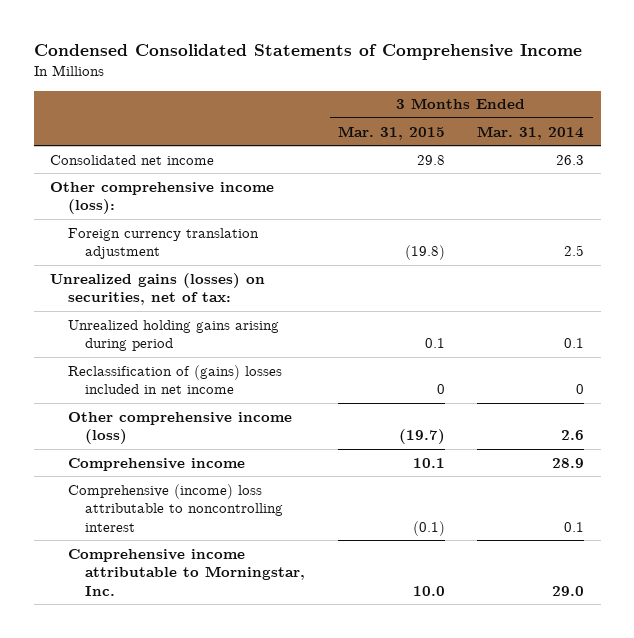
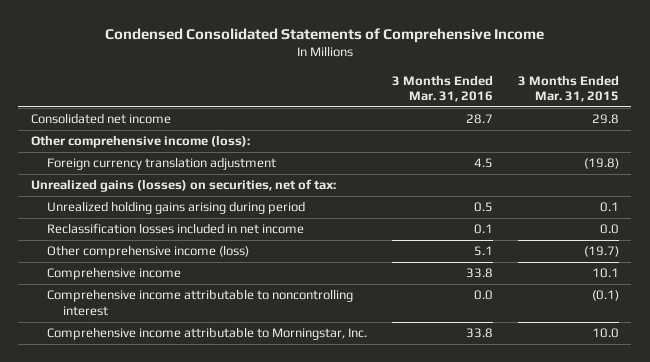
- | 3 Months Ended Mar. 31, 2015 | 3 Months Ended Mar. 31, 2014
+ | 3 Months Ended Mar. 31, 2016 | 3 Months Ended Mar. 31, 2015
- Reclassification of (gains) losses included in net income | 0 | 0
+ Reclassification losses included in net income | 0.1 | 0.0
- Comprehensive (income) loss attributable to noncontrolling interest | (0.1) | 0.1
+ Comprehensive income attributable to noncontrolling interest | 0.0 | (0.1)

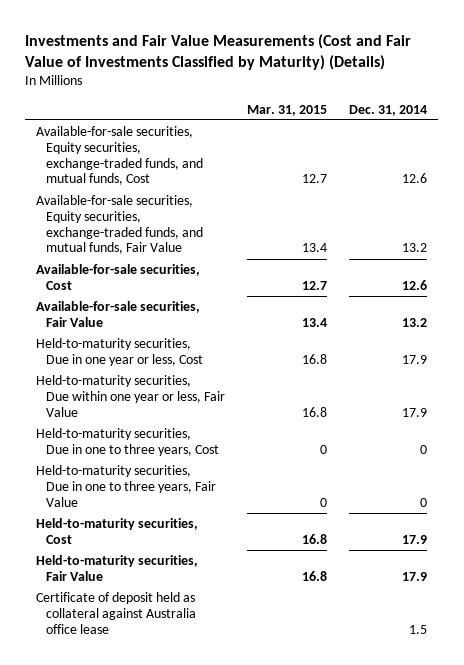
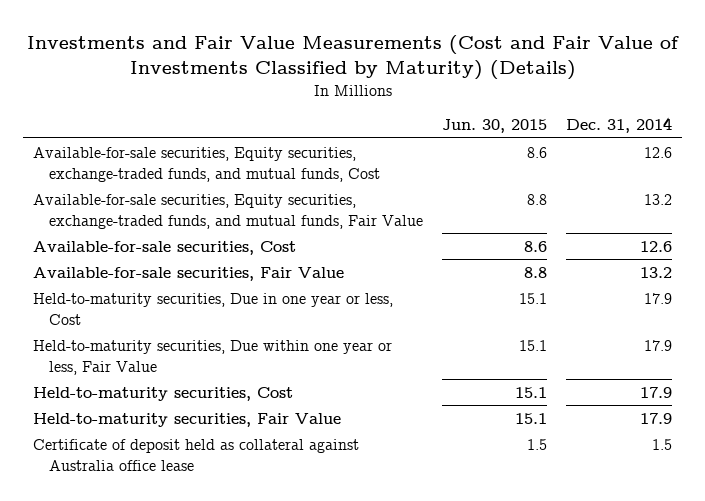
- | Mar. 31, 2015 | Dec. 31, 2014
+ | Jun. 30, 2015 | Dec. 31, 2014
- Held-to-maturity securities, Due in one to three years, Cost | 0 | 0
- Held-to-maturity securities, Due in one to three years, Fair Value | 0 | 0

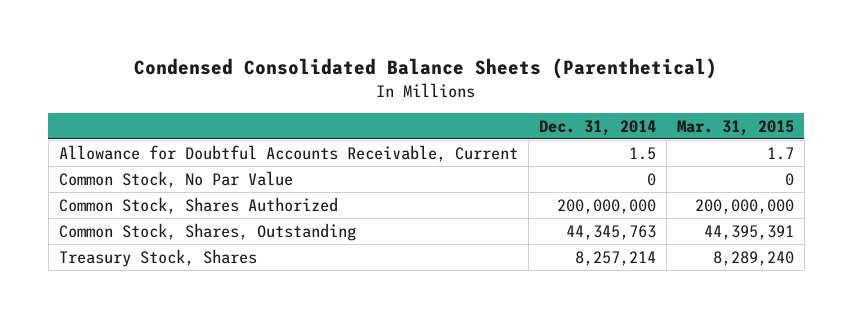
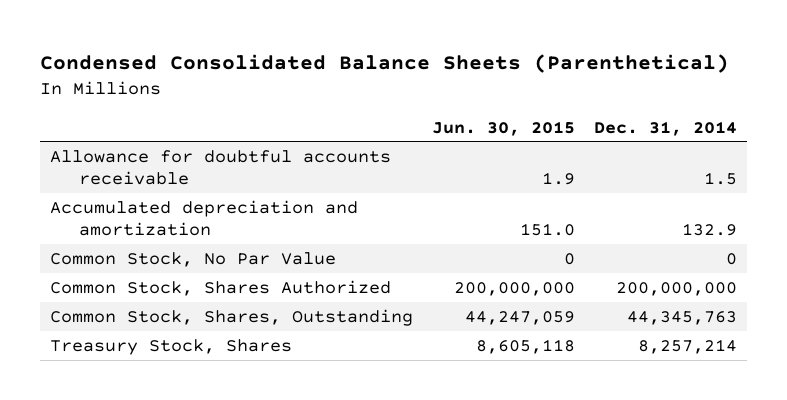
- | Dec. 31, 2014 | Mar. 31, 2015
+ | Jun. 30, 2015 | Dec. 31, 2014
- Allowance for Doubtful Accounts Receivable, Current | 1.5 | 1.7
+ Allowance for doubtful accounts receivable | 1.9 | 1.5
+ Accumulated depreciation and amortization | 151.0 | 132.9

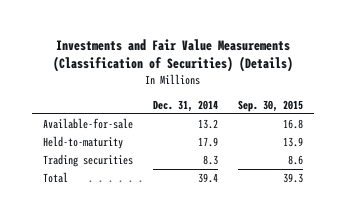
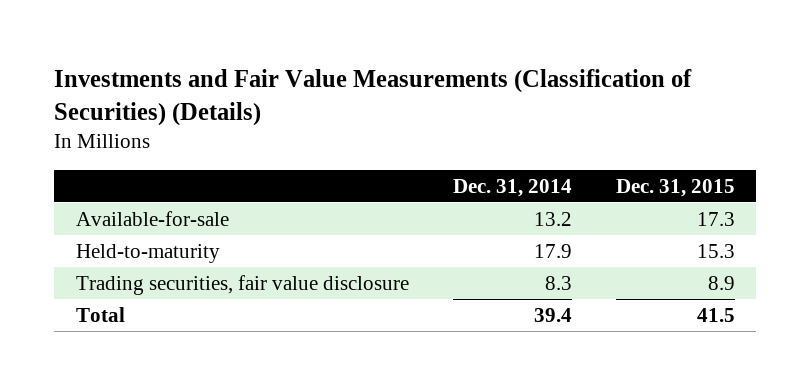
- | Dec. 31, 2014 | Sep. 30, 2015
+ | Dec. 31, 2014 | Dec. 31, 2015
- Trading securities | 8.3 | 8.6
+ Trading securities, fair value disclosure | 8.3 | 8.9

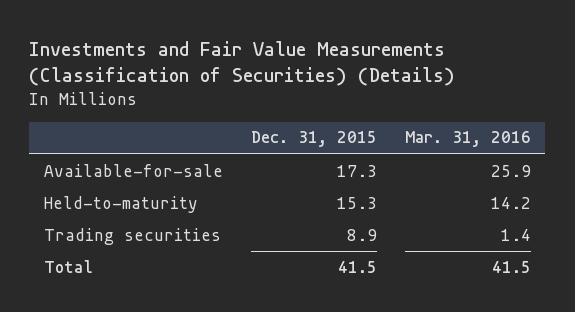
- | Dec. 31, 2014 | Dec. 31, 2015
+ | Dec. 31, 2015 | Mar. 31, 2016
- Trading securities, fair value disclosure | 8.3 | 8.9
+ Trading securities | 8.9 | 1.4

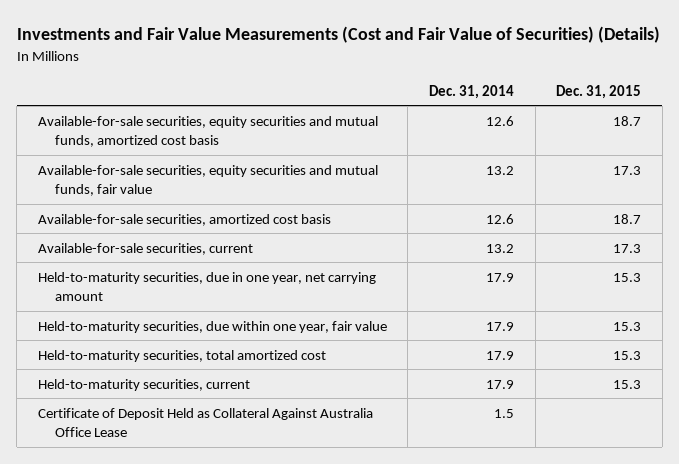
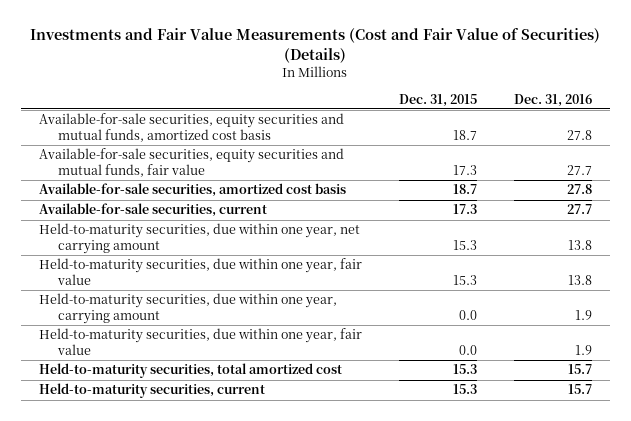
- | Dec. 31, 2014 | Dec. 31, 2015
+ | Dec. 31, 2015 | Dec. 31, 2016
- Held-to-maturity securities, due in one year, net carrying amount | 17.9 | 15.3
+ Held-to-maturity securities, due within one year, net carrying amount | 15.3 | 13.8
+ Held-to-maturity securities, due within one year, carrying amount | 0.0 | 1.9
+ Held-to-maturity securities, due within one year, fair value | 0.0 | 1.9
- Certificate of Deposit Held as Collateral Against Australia Office Lease | 1.5 |

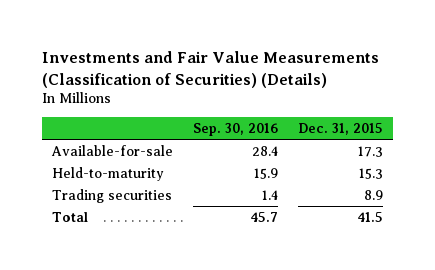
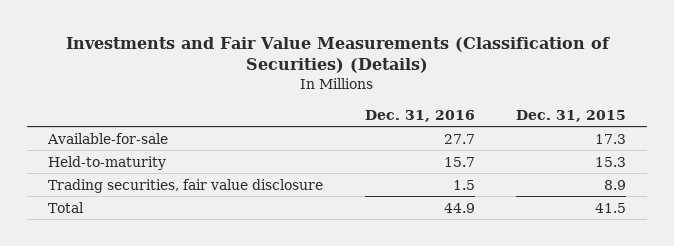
- | Sep. 30, 2016 | Dec. 31, 2015
+ | Dec. 31, 2016 | Dec. 31, 2015
- Trading securities | 1.4 | 8.9
+ Trading securities, fair value disclosure | 1.5 | 8.9

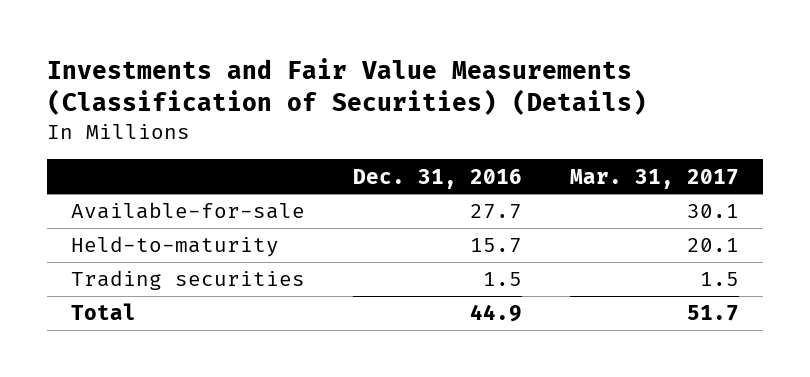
- | Dec. 31, 2016 | Dec. 31, 2015
+ | Dec. 31, 2016 | Mar. 31, 2017
- Trading securities, fair value disclosure | 1.5 | 8.9
+ Trading securities | 1.5 | 1.5

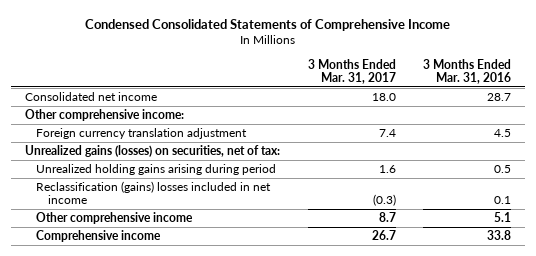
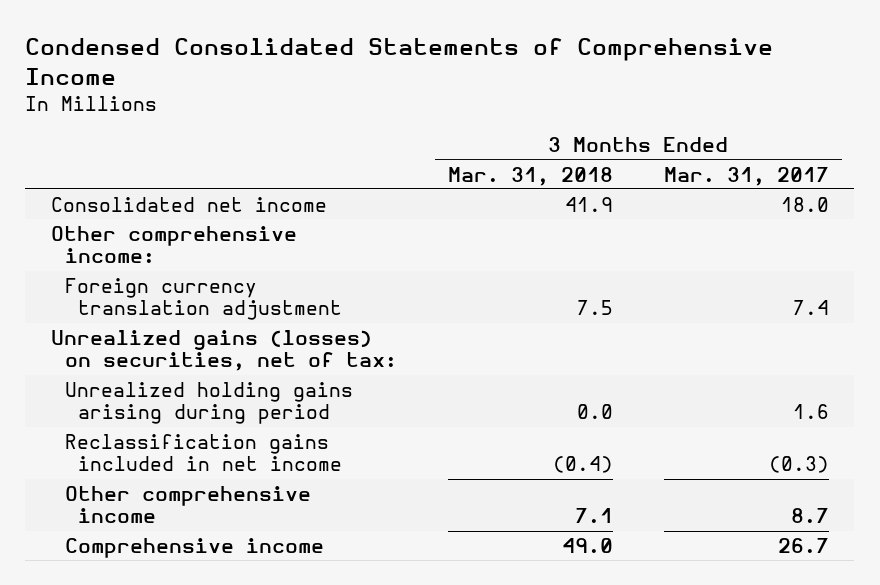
- | 3 Months Ended Mar. 31, 2017 | 3 Months Ended Mar. 31, 2016
+ | 3 Months Ended Mar. 31, 2018 | 3 Months Ended Mar. 31, 2017
- Reclassification (gains) losses included in net income | (0.3) | 0.1
+ Reclassification gains included in net income | (0.4) | (0.3)

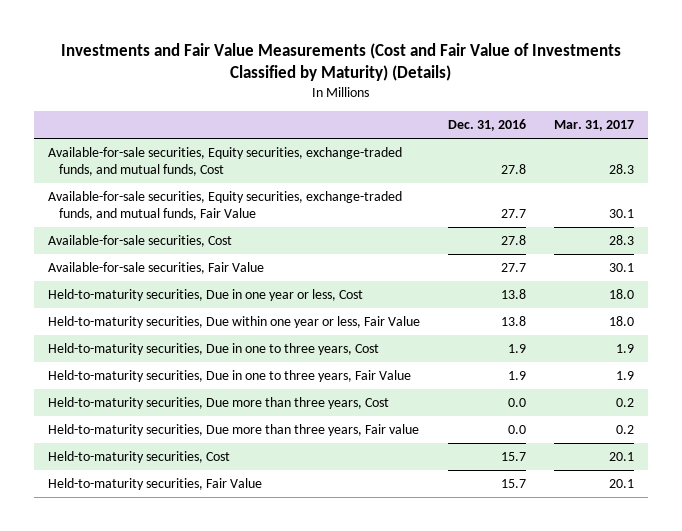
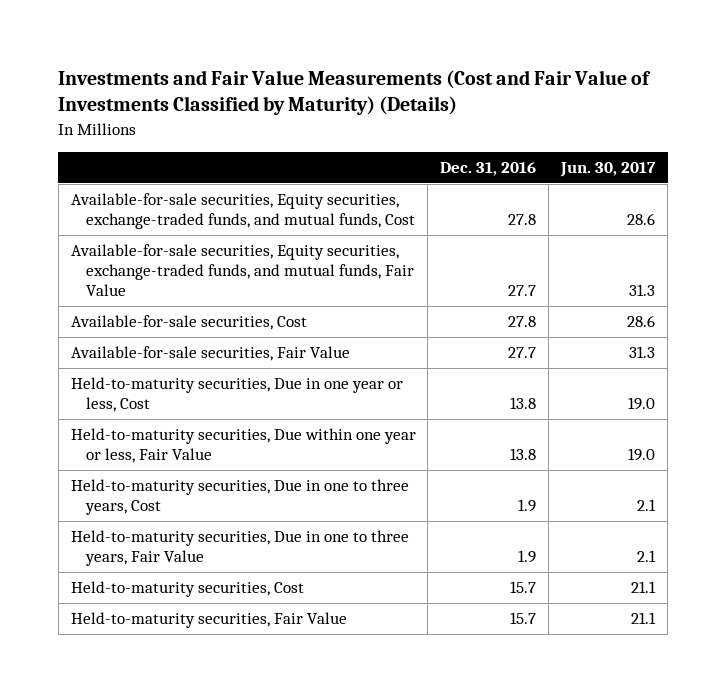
- | Dec. 31, 2016 | Mar. 31, 2017
+ | Dec. 31, 2016 | Jun. 30, 2017
- Held-to-maturity securities, Due more than three years, Cost | 0.0 | 0.2
- Held-to-maturity securities, Due more than three years, Fair value | 0.0 | 0.2

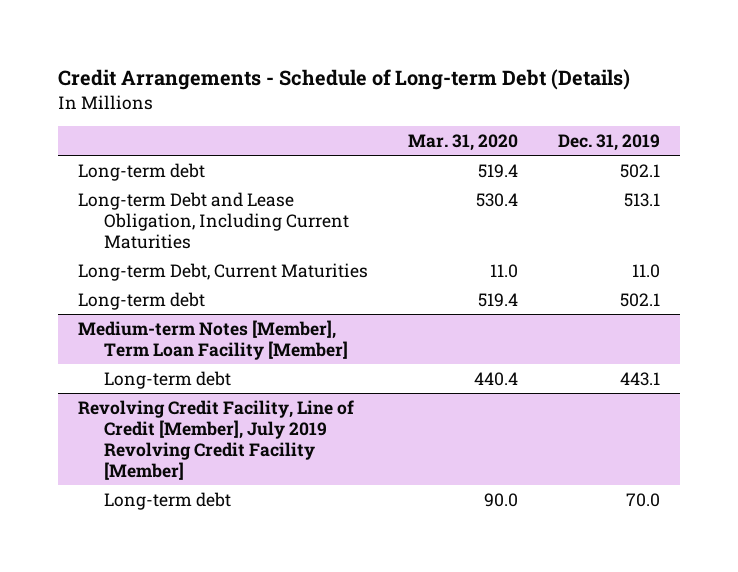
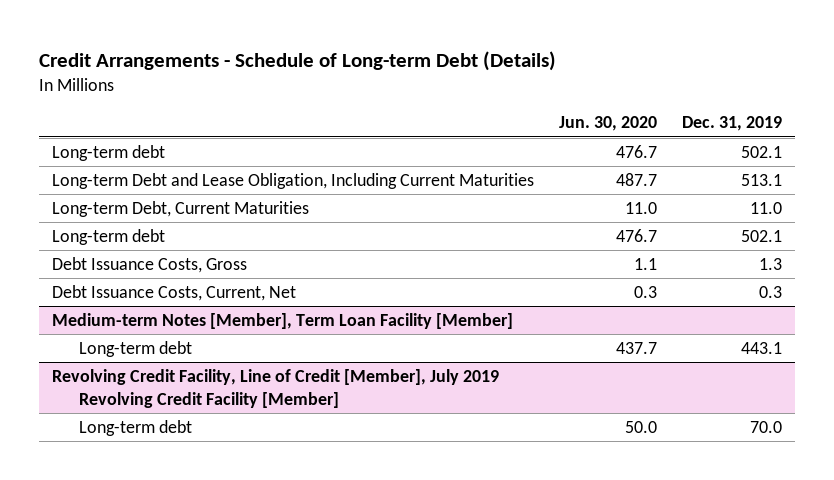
- | Mar. 31, 2020 | Dec. 31, 2019
+ | Jun. 30, 2020 | Dec. 31, 2019
+ Debt Issuance Costs, Gross | 1.1 | 1.3
+ Debt Issuance Costs, Current, Net | 0.3 | 0.3

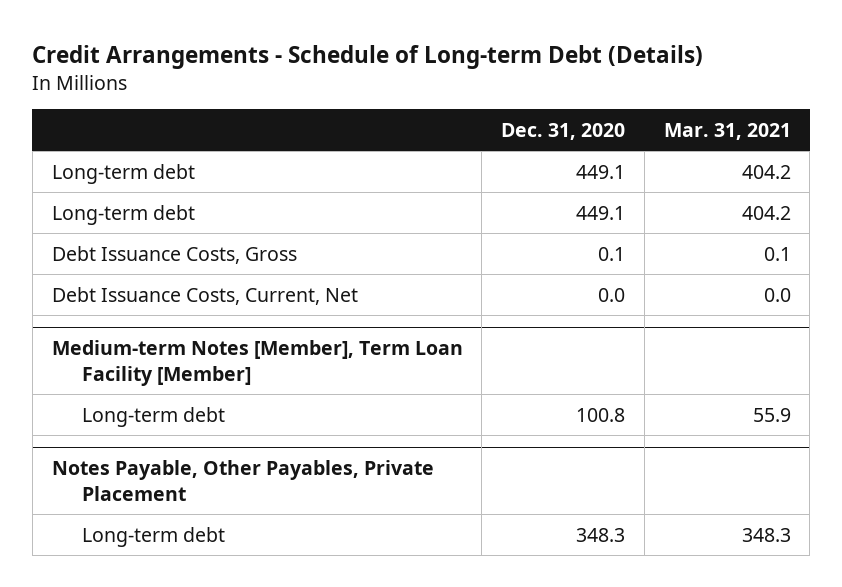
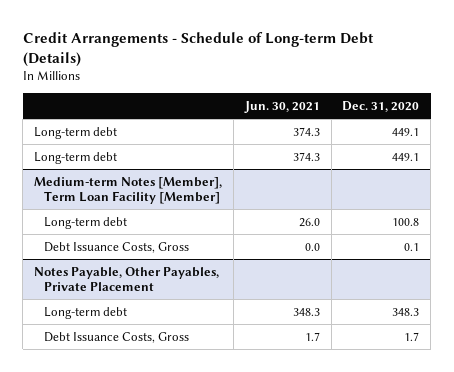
- | Dec. 31, 2020 | Mar. 31, 2021
+ | Jun. 30, 2021 | Dec. 31, 2020
- Debt Issuance Costs, Gross | 0.1 | 0.1
- Debt Issuance Costs, Current, Net | 0.0 | 0.0
@ Medium-term Notes [Member], Term Loan Facility [Member]
+ Debt Issuance Costs, Gross | 0.0 | 0.1
@ Notes Payable, Other Payables, Private Placement
+ Debt Issuance Costs, Gross | 1.7 | 1.7

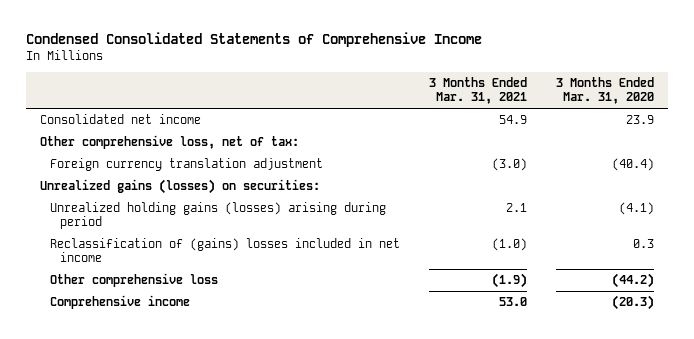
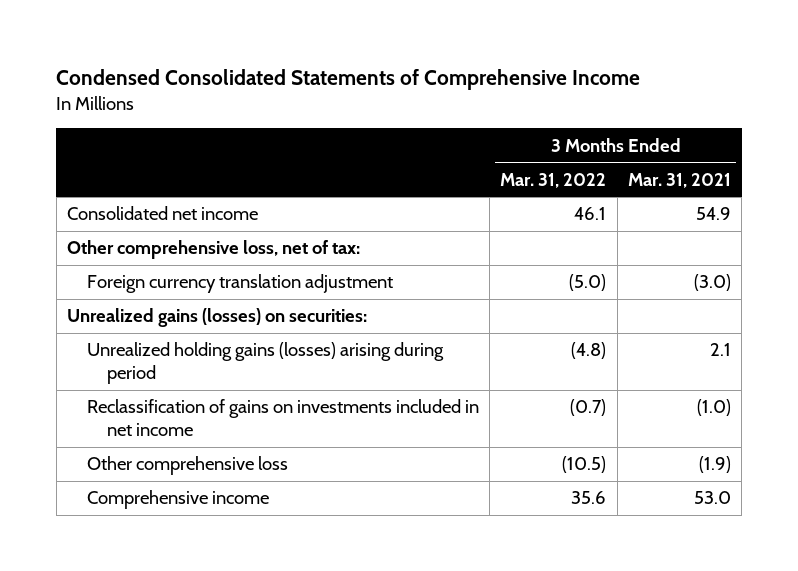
- | 3 Months Ended Mar. 31, 2021 | 3 Months Ended Mar. 31, 2020
+ | 3 Months Ended Mar. 31, 2022 | 3 Months Ended Mar. 31, 2021
- Reclassification of (gains) losses included in net income | (1.0) | 0.3
+ Reclassification of gains on investments included in net income | (0.7) | (1.0)

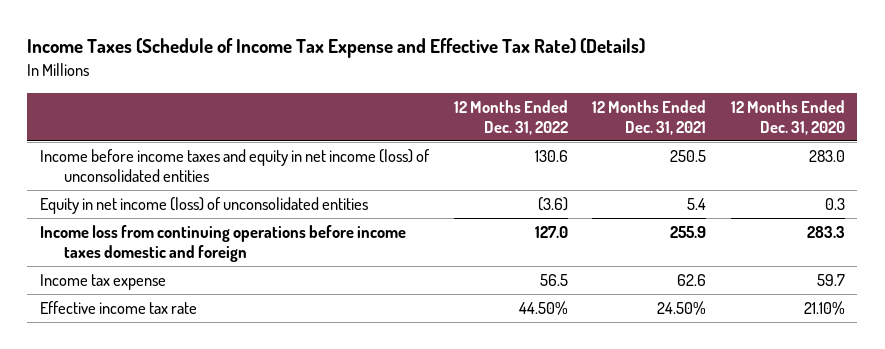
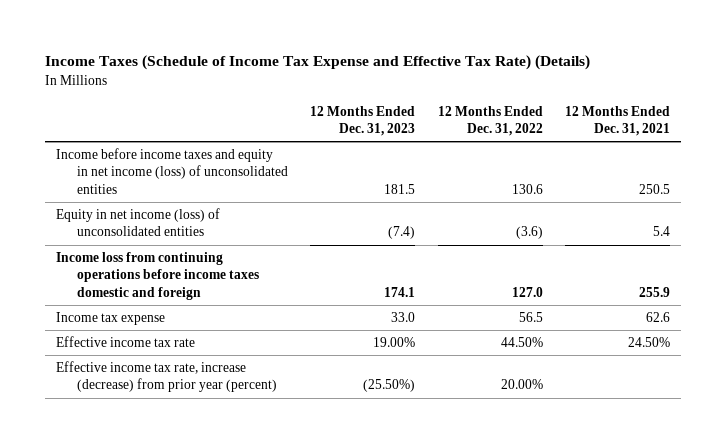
- | 12 Months Ended Dec. 31, 2022 | 12 Months Ended Dec. 31, 2021 | 12 Months Ended Dec. 31, 2020
+ | 12 Months Ended Dec. 31, 2023 | 12 Months Ended Dec. 31, 2022 | 12 Months Ended Dec. 31, 2021
+ Effective income tax rate, increase (decrease) from prior year (percent) | (25.50%) | 20.00% |

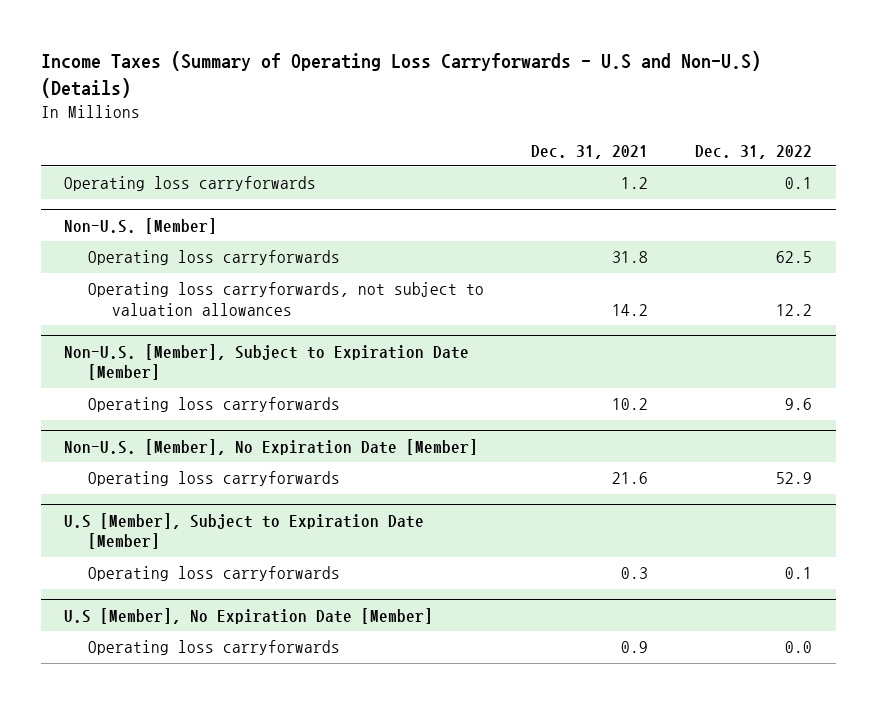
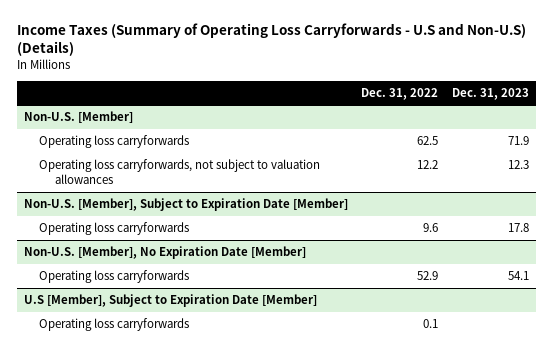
- | Dec. 31, 2021 | Dec. 31, 2022
+ | Dec. 31, 2022 | Dec. 31, 2023
- Operating loss carryforwards | 1.2 | 0.1
- U.S [Member], No Expiration Date [Member]
- Operating loss carryforwards | 0.9 | 0.0

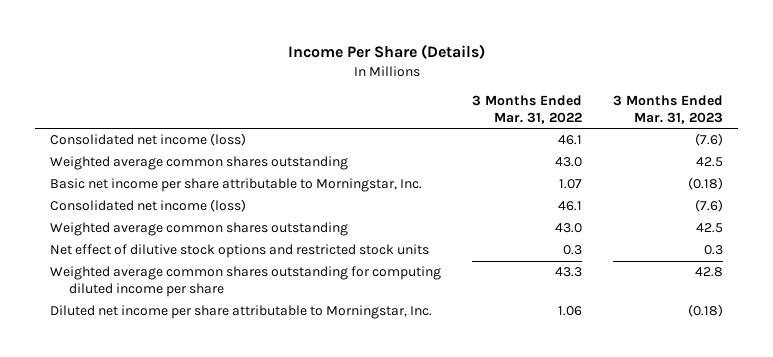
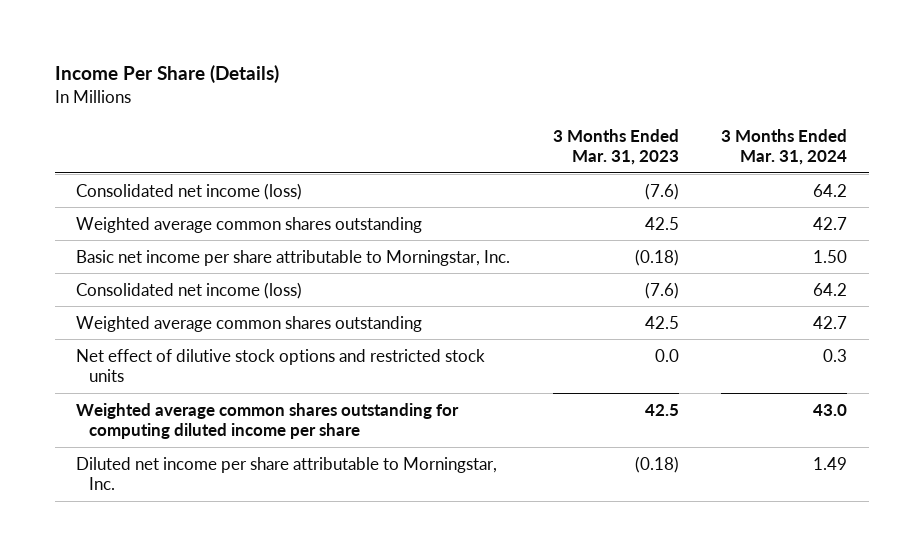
- | 3 Months Ended Mar. 31, 2022 | 3 Months Ended Mar. 31, 2023
+ | 3 Months Ended Mar. 31, 2023 | 3 Months Ended Mar. 31, 2024
- Net effect of dilutive stock options and restricted stock units | 0.3 | 0.3
- Weighted average common shares outstanding for computing diluted income per share | 43.3 | 42.8
+ Net effect of dilutive stock options and restricted stock units | 0.0 | 0.3
+ Weighted average common shares outstanding for computing diluted income per share | 42.5 | 43.0

